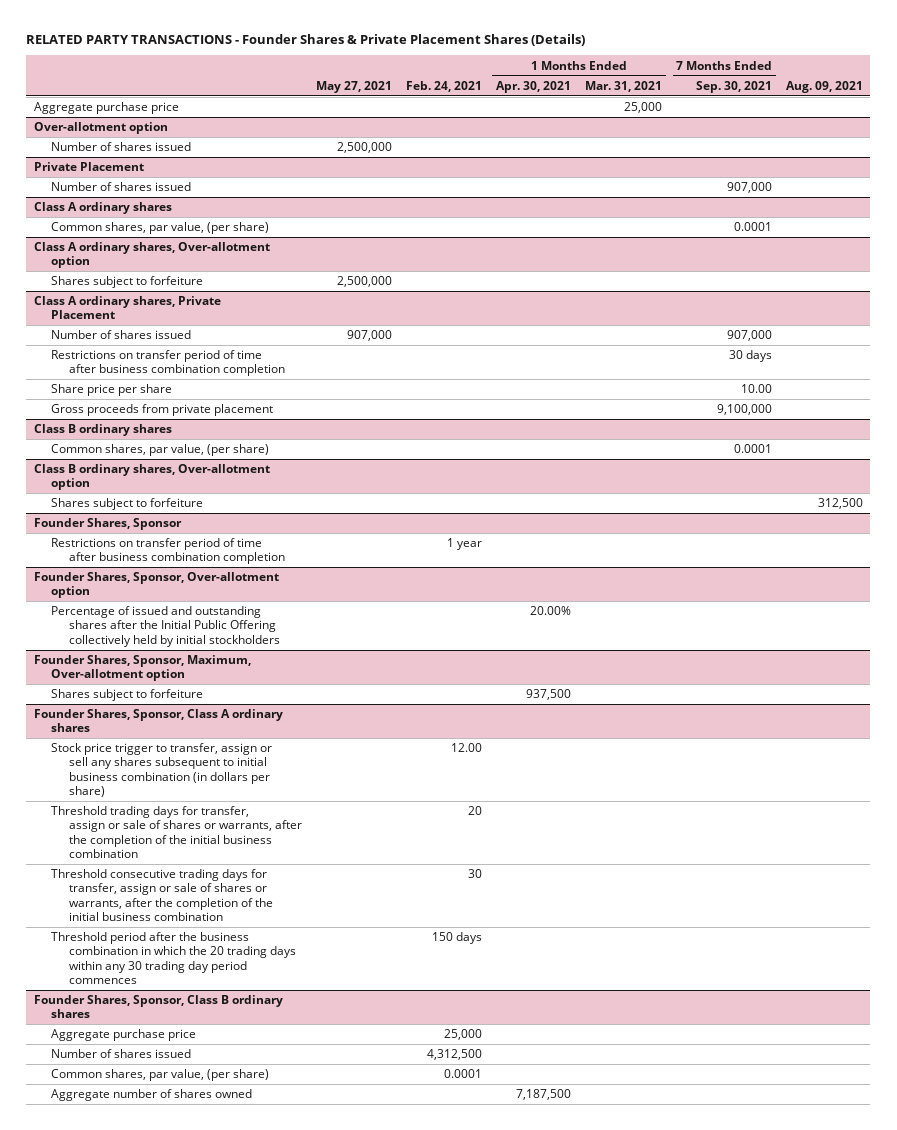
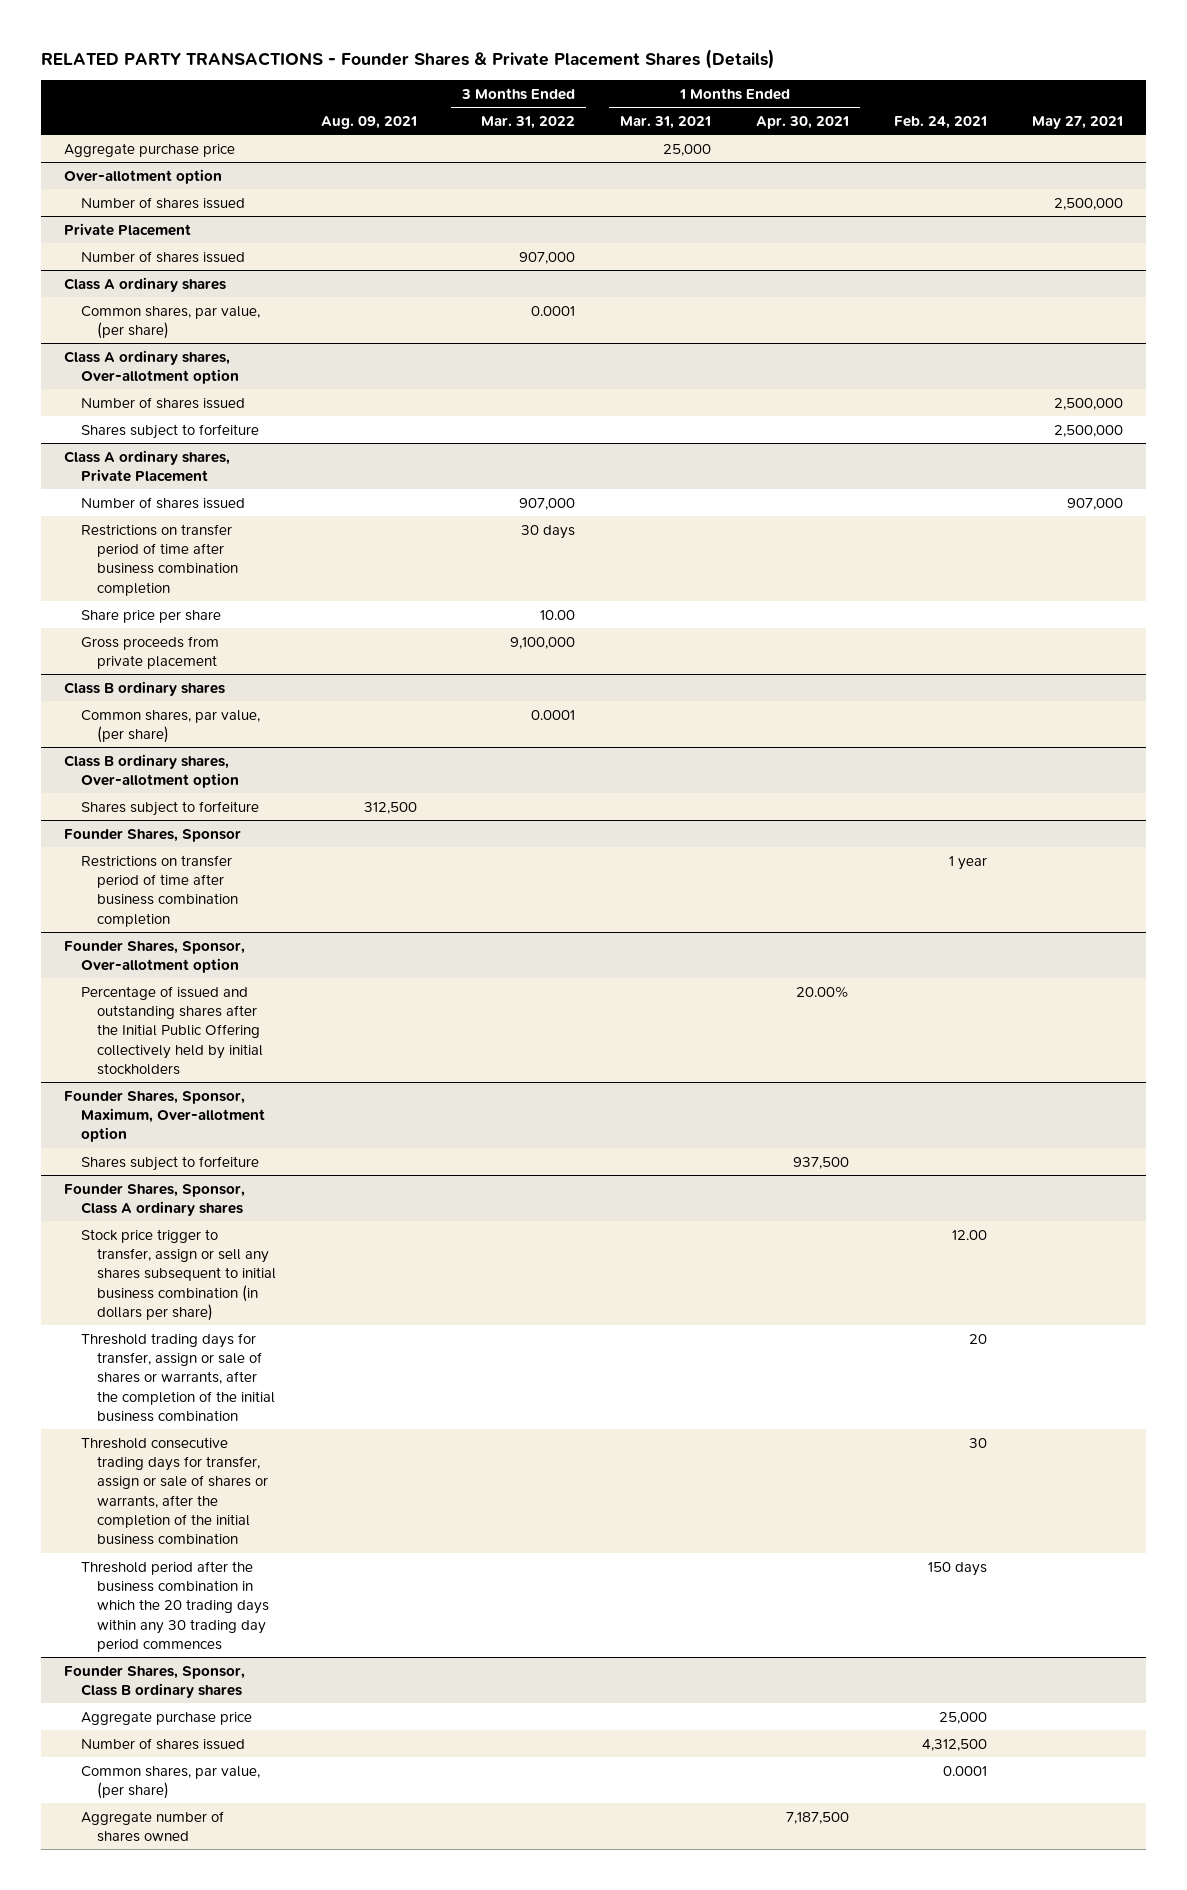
- | May 27, 2021 | Feb. 24, 2021 | 1 Months Ended Apr. 30, 2021 | 1 Months Ended Mar. 31, 2021 | 7 Months Ended Sep. 30, 2021 | Aug. 09, 2021
+ | Aug. 09, 2021 | 3 Months Ended Mar. 31, 2022 | 1 Months Ended Mar. 31, 2021 | 1 Months Ended Apr. 30, 2021 | Feb. 24, 2021 | May 27, 2021
@ Class A ordinary shares, Over-allotment option
+ Number of shares issued | | | | | | 2,500,000

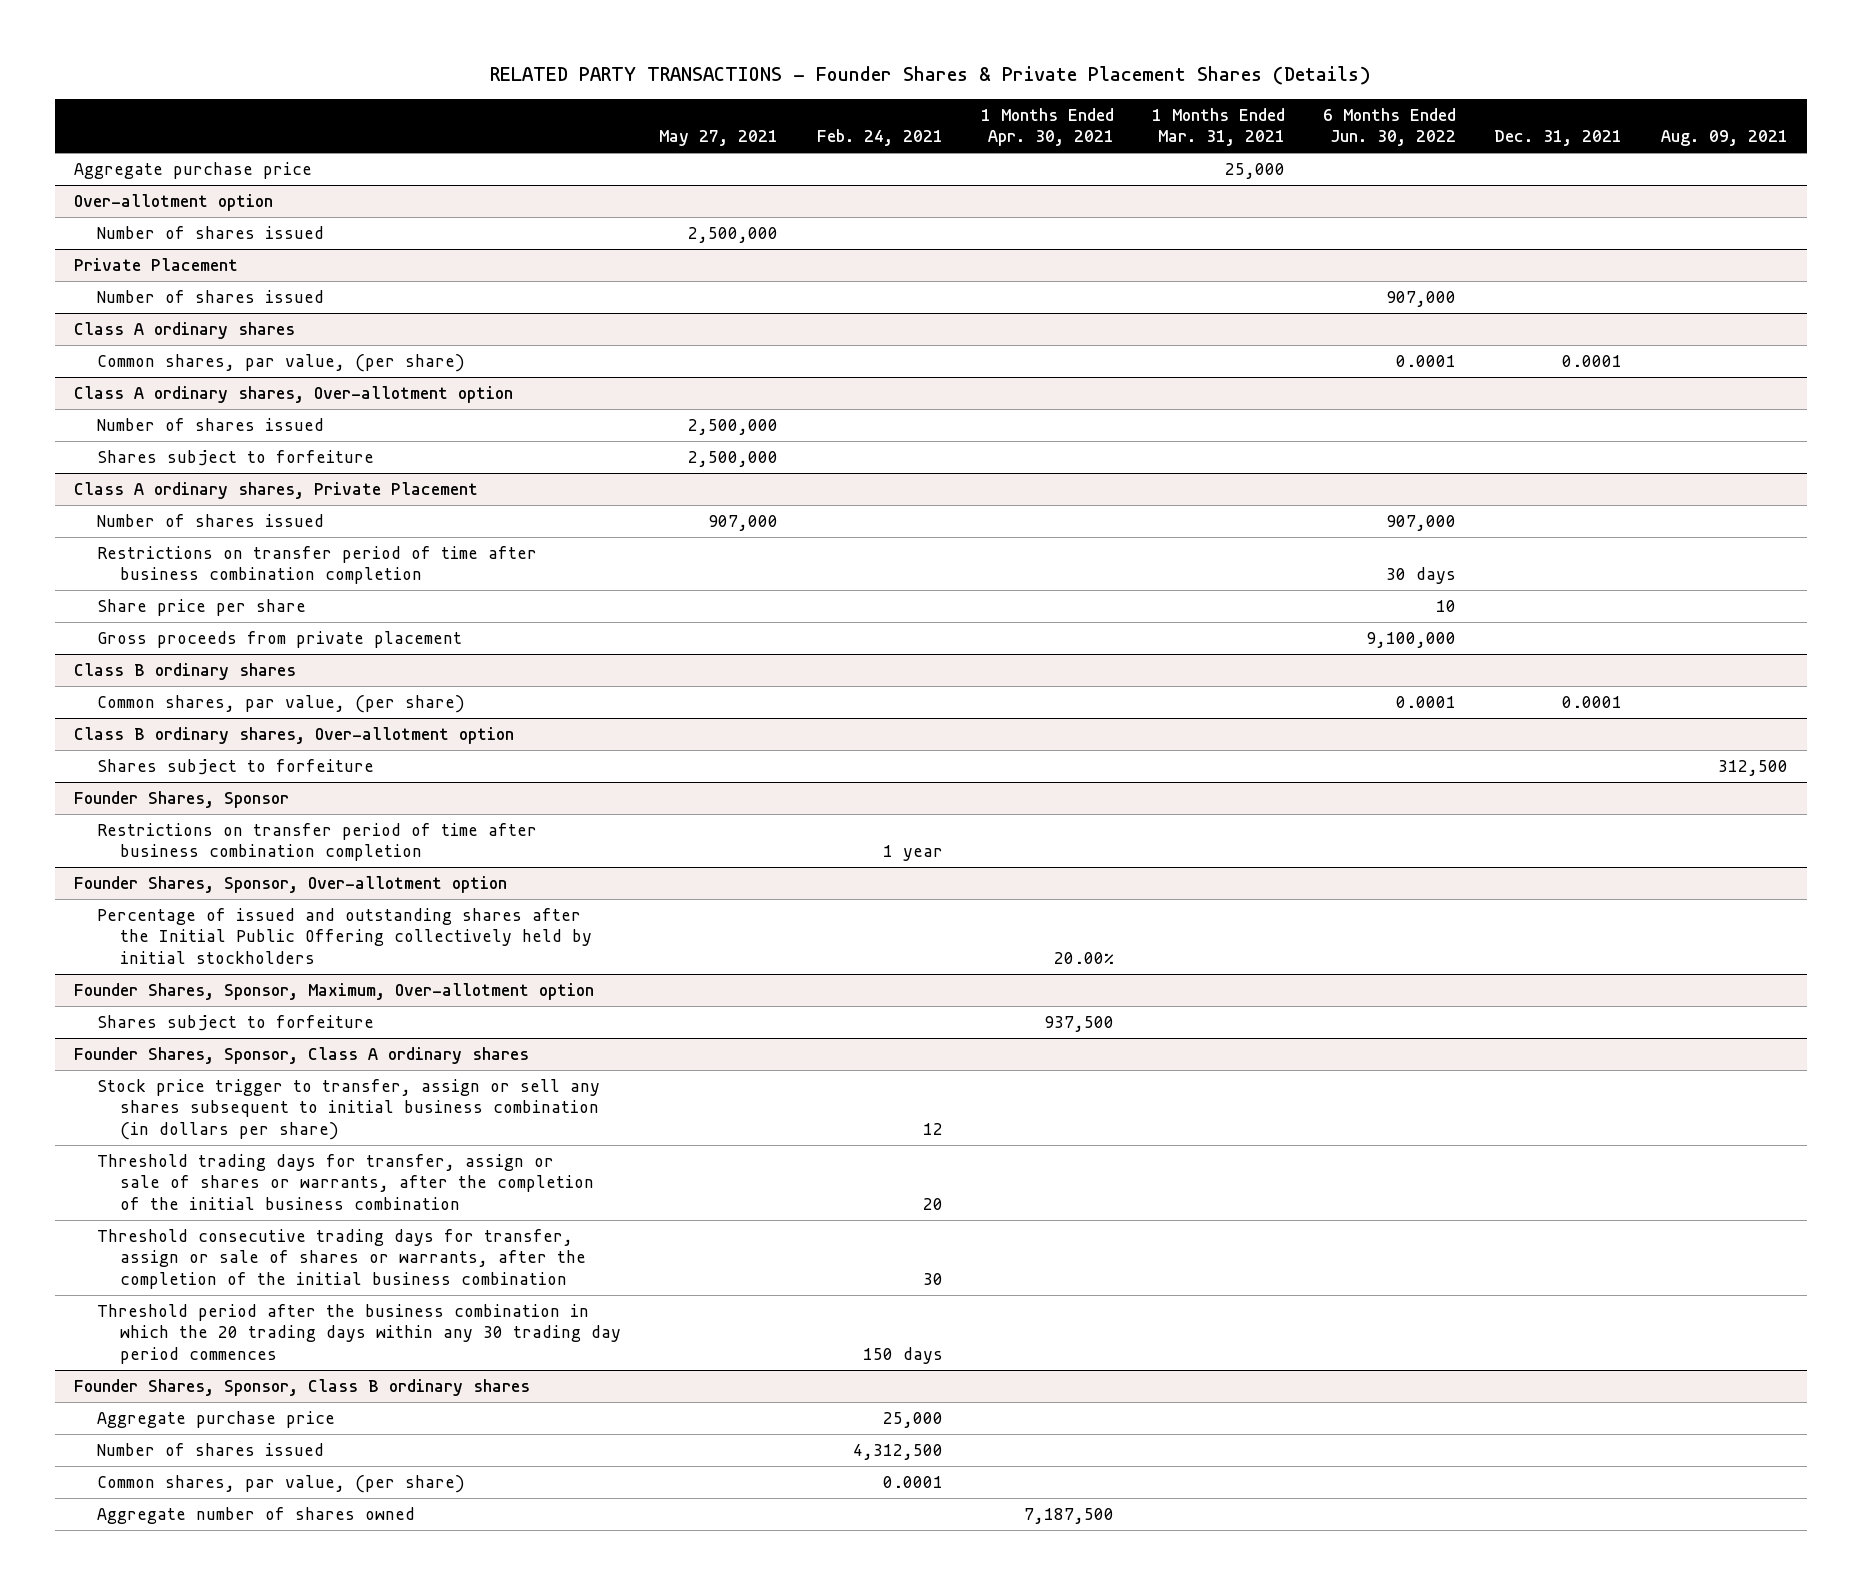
- | Aug. 09, 2021 | 3 Months Ended Mar. 31, 2022 | 1 Months Ended Mar. 31, 2021 | 1 Months Ended Apr. 30, 2021 | Feb. 24, 2021 | May 27, 2021
+ | May 27, 2021 | Feb. 24, 2021 | 1 Months Ended Apr. 30, 2021 | 1 Months Ended Mar. 31, 2021 | 6 Months Ended Jun. 30, 2022 | Dec. 31, 2021 | Aug. 09, 2021
@ Founder Shares, Sponsor, Class A ordinary shares
- Stock price trigger to transfer, assign or sell any shares subsequent to initial business combination (in dollars per share) | | | | | 12.00 |
+ Stock price trigger to transfer, assign or sell any shares subsequent to initial business combination (in dollars per share) | | 12 | | | | |

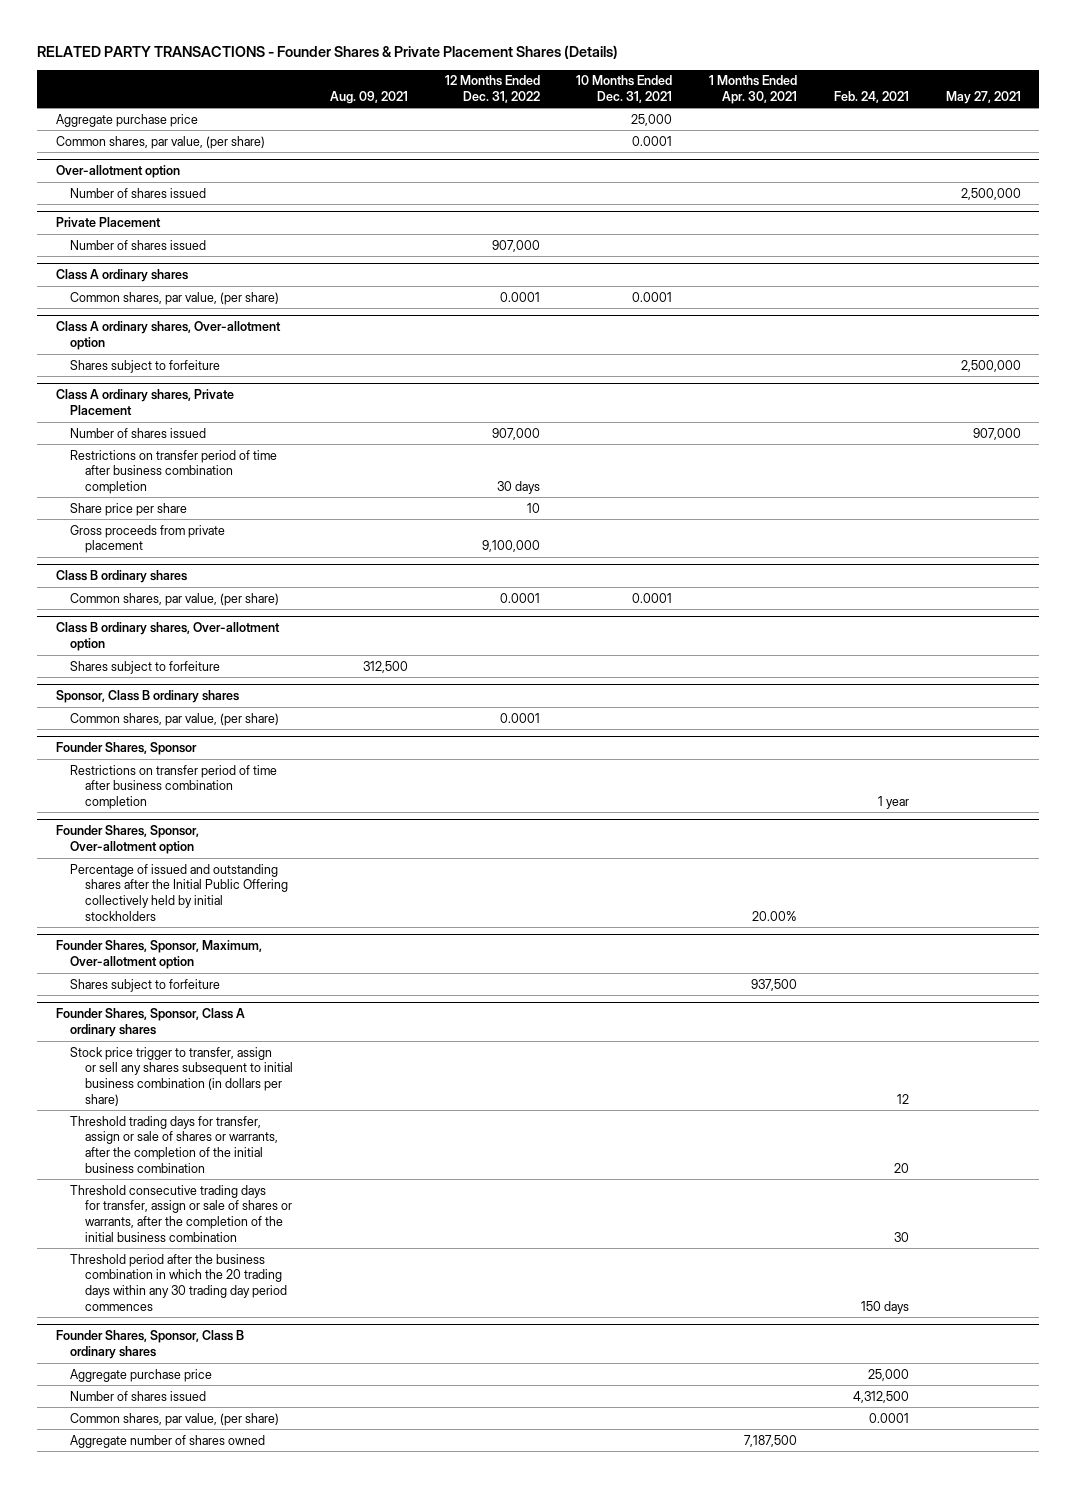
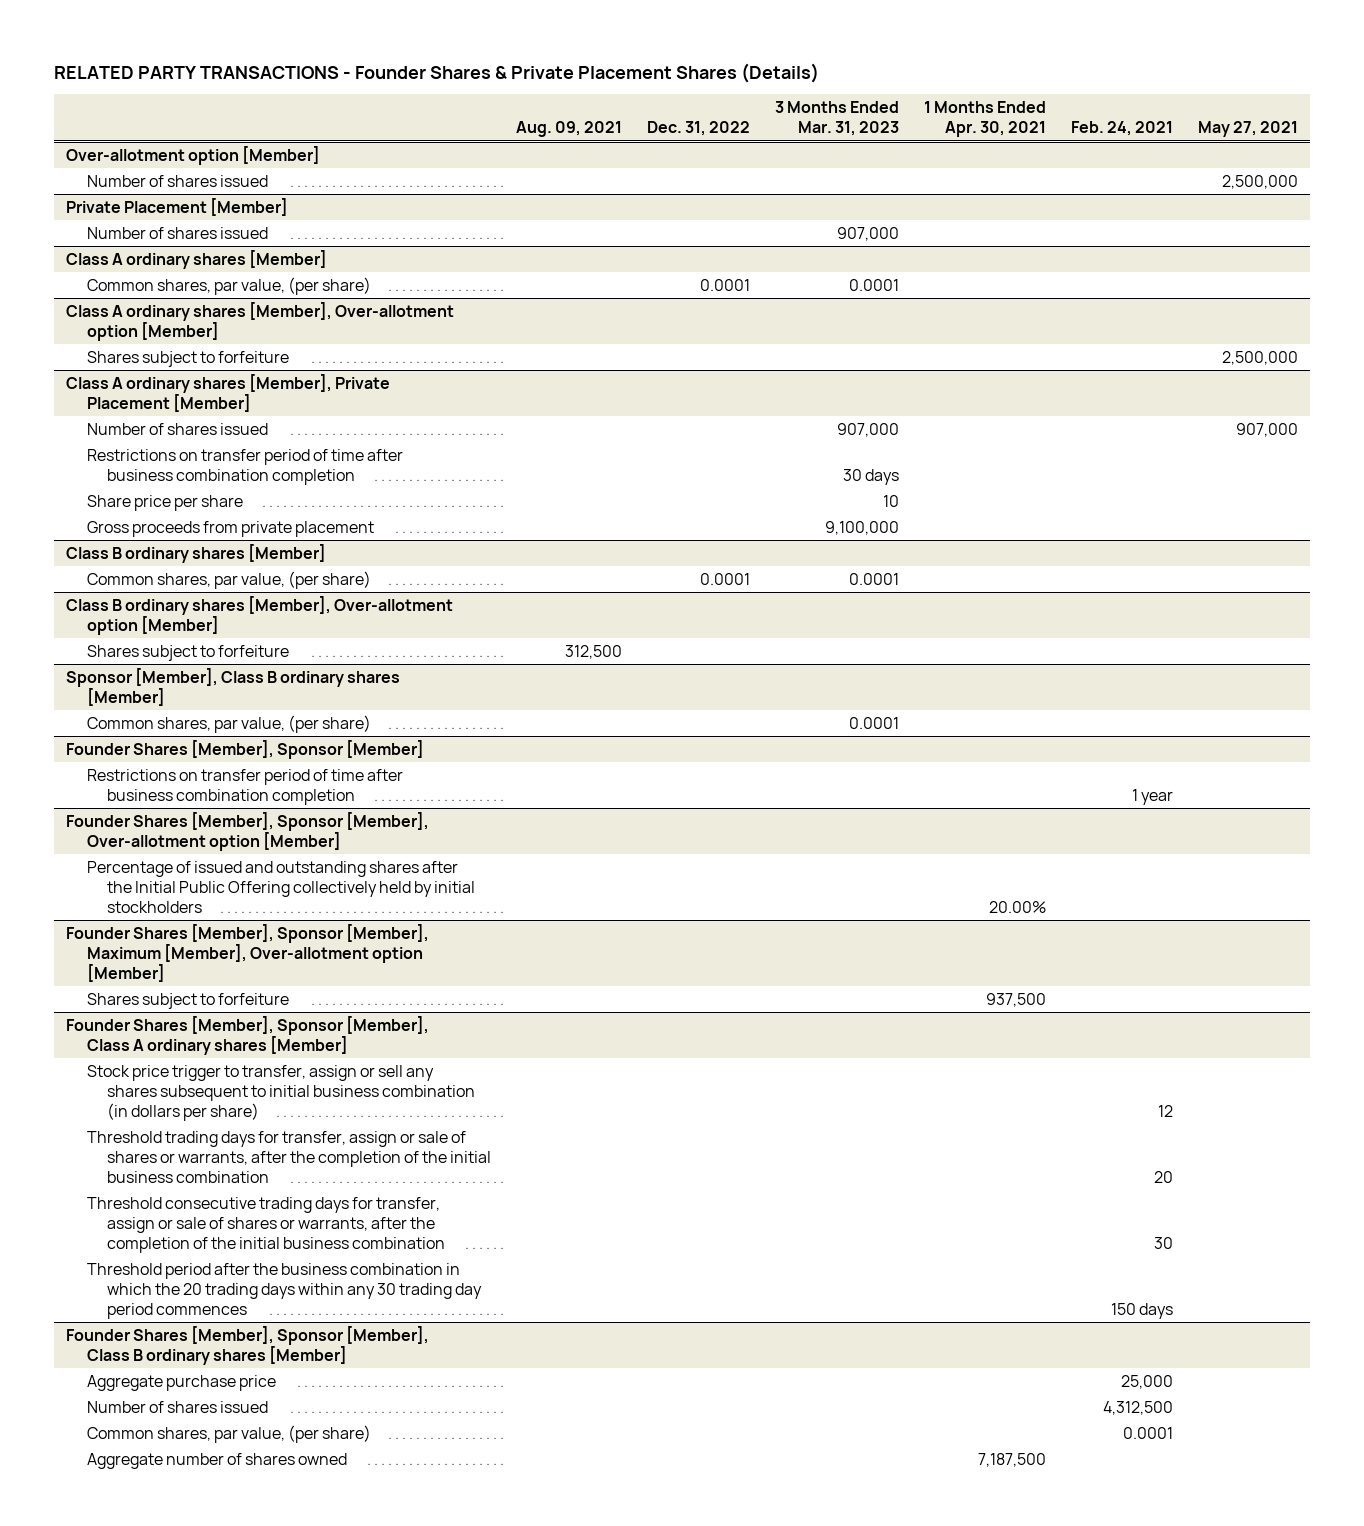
- | Aug. 09, 2021 | 12 Months Ended Dec. 31, 2022 | 10 Months Ended Dec. 31, 2021 | 1 Months Ended Apr. 30, 2021 | Feb. 24, 2021 | May 27, 2021
+ | Aug. 09, 2021 | Dec. 31, 2022 | 3 Months Ended Mar. 31, 2023 | 1 Months Ended Apr. 30, 2021 | Feb. 24, 2021 | May 27, 2021
- Aggregate purchase price | | | 25,000 | | |
- Common shares, par value, (per share) | | | 0.0001 | | |
- Over-allotment option
+ Over-allotment option [Member]
- Private Placement
+ Private Placement [Member]
- Class A ordinary shares
+ Class A ordinary shares [Member]
- Class A ordinary shares, Over-allotment option
+ Class A ordinary shares [Member], Over-allotment option [Member]
- Class A ordinary shares, Private Placement
+ Class A ordinary shares [Member], Private Placement [Member]
- Class B ordinary shares
+ Class B ordinary shares [Member]
- Class B ordinary shares, Over-allotment option
+ Class B ordinary shares [Member], Over-allotment option [Member]
- Sponsor, Class B ordinary shares
+ Sponsor [Member], Class B ordinary shares [Member]
- Founder Shares, Sponsor
+ Founder Shares [Member], Sponsor [Member]
- Founder Shares, Sponsor, Over-allotment option
+ Founder Shares [Member], Sponsor [Member], Over-allotment option [Member]
- Founder Shares, Sponsor, Maximum, Over-allotment option
+ Founder Shares [Member], Sponsor [Member], Maximum [Member], Over-allotment option [Member]
- Founder Shares, Sponsor, Class A ordinary shares
+ Founder Shares [Member], Sponsor [Member], Class A ordinary shares [Member]
- Founder Shares, Sponsor, Class B ordinary shares
+ Founder Shares [Member], Sponsor [Member], Class B ordinary shares [Member]

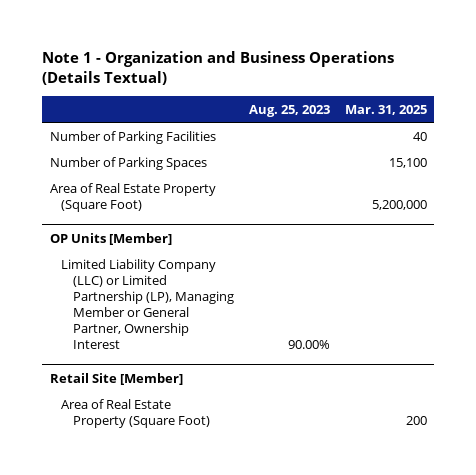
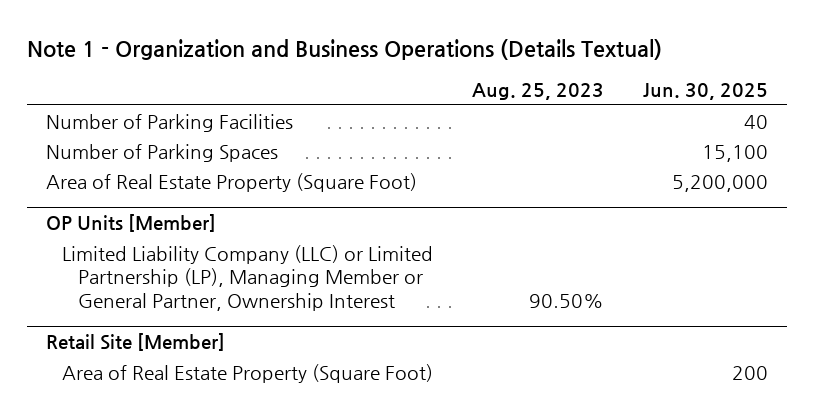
- | Aug. 25, 2023 | Mar. 31, 2025
+ | Aug. 25, 2023 | Jun. 30, 2025
@ OP Units [Member]
- Limited Liability Company (LLC) or Limited Partnership (LP), Managing Member or General Partner, Ownership Interest | 90.00% |
+ Limited Liability Company (LLC) or Limited Partnership (LP), Managing Member or General Partner, Ownership Interest | 90.50% |

